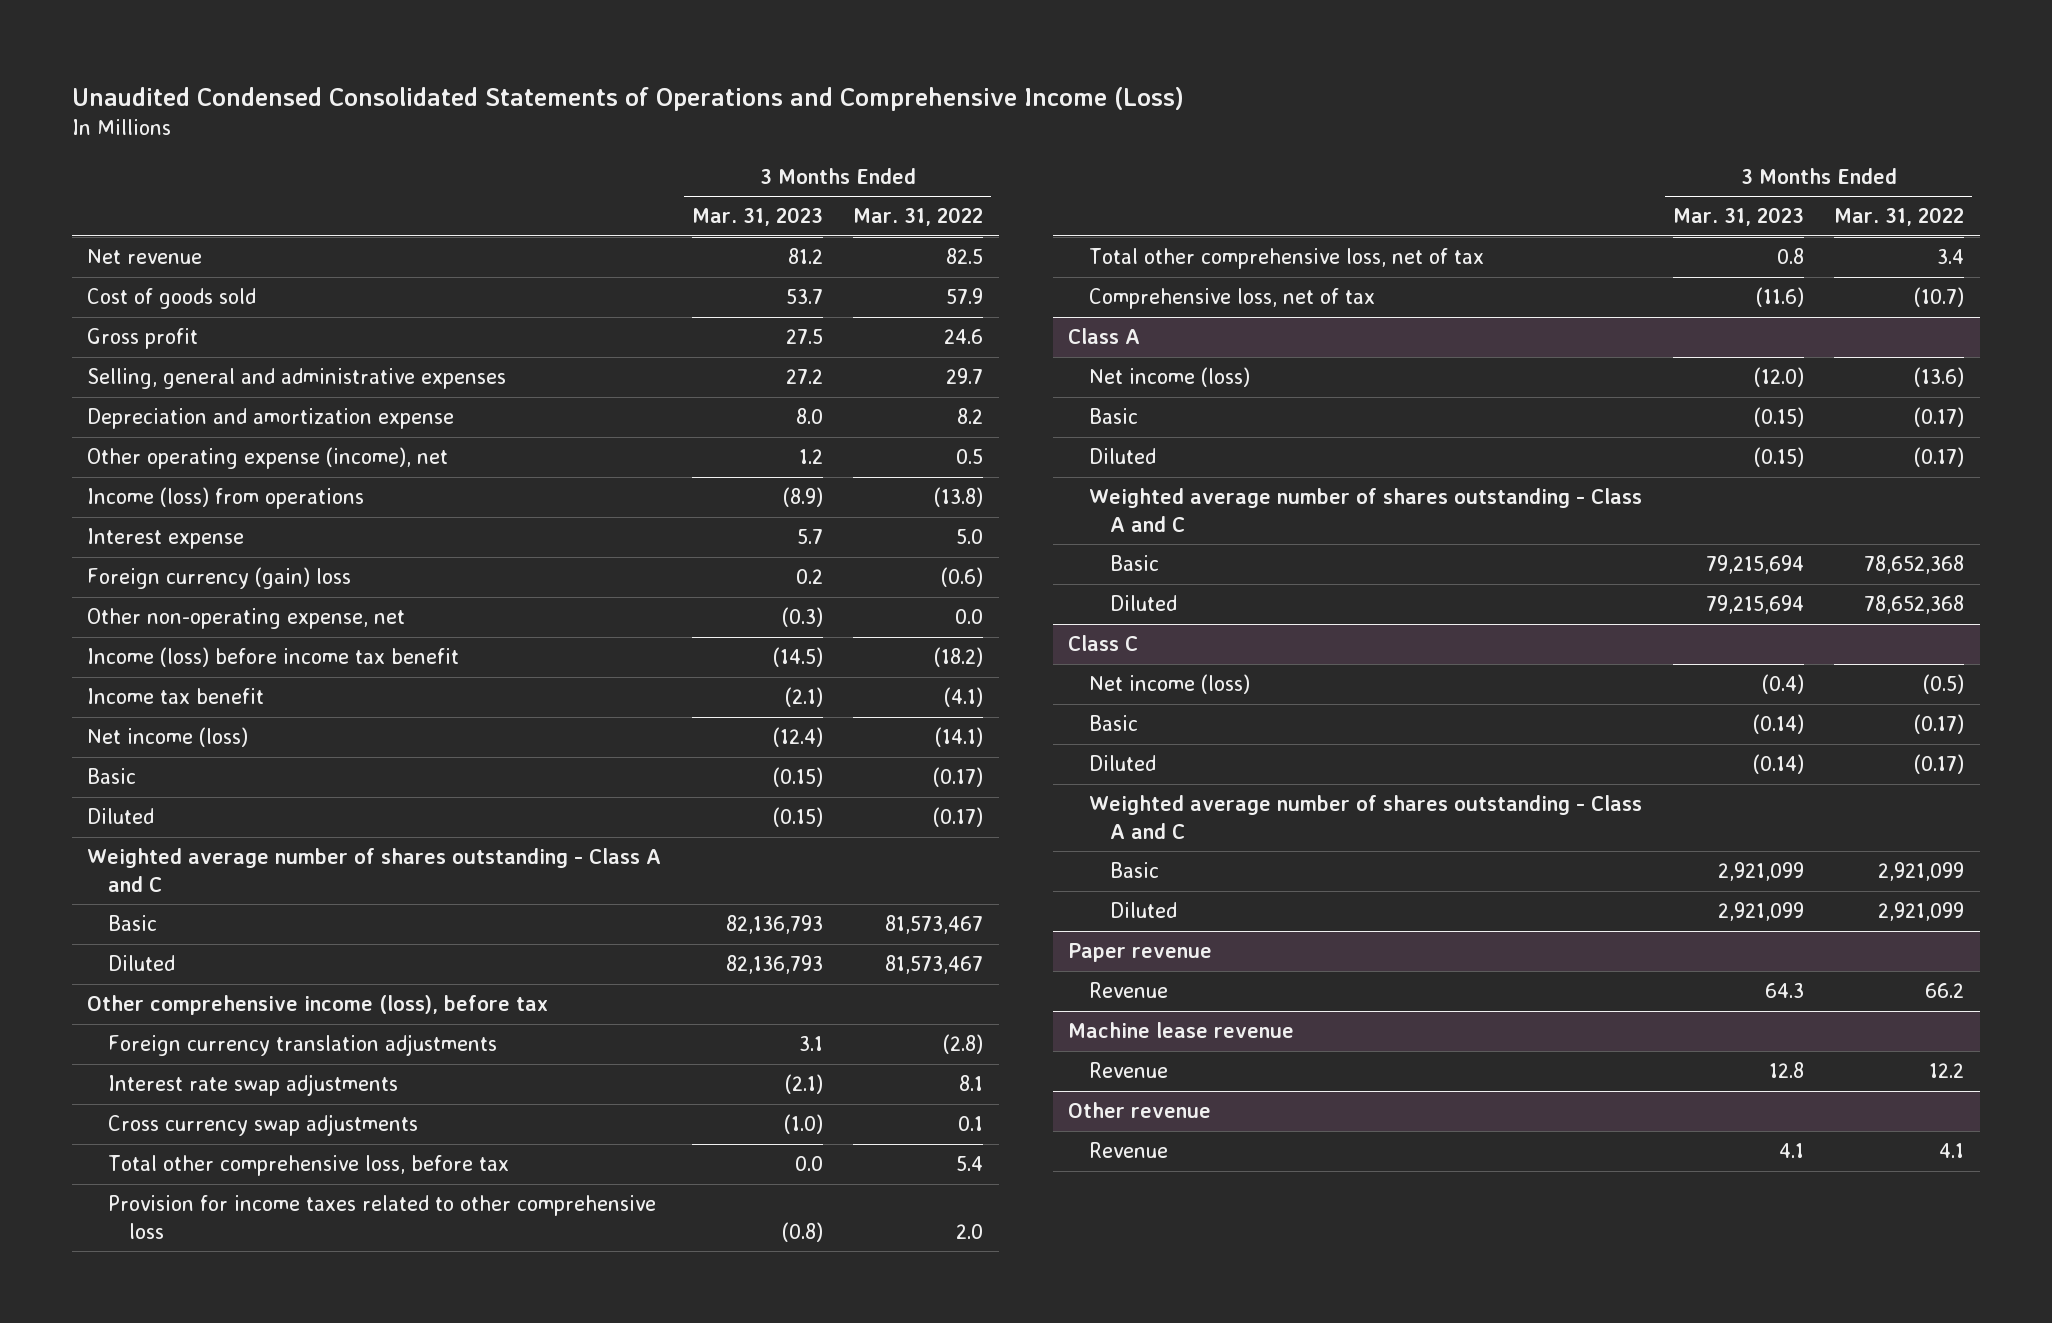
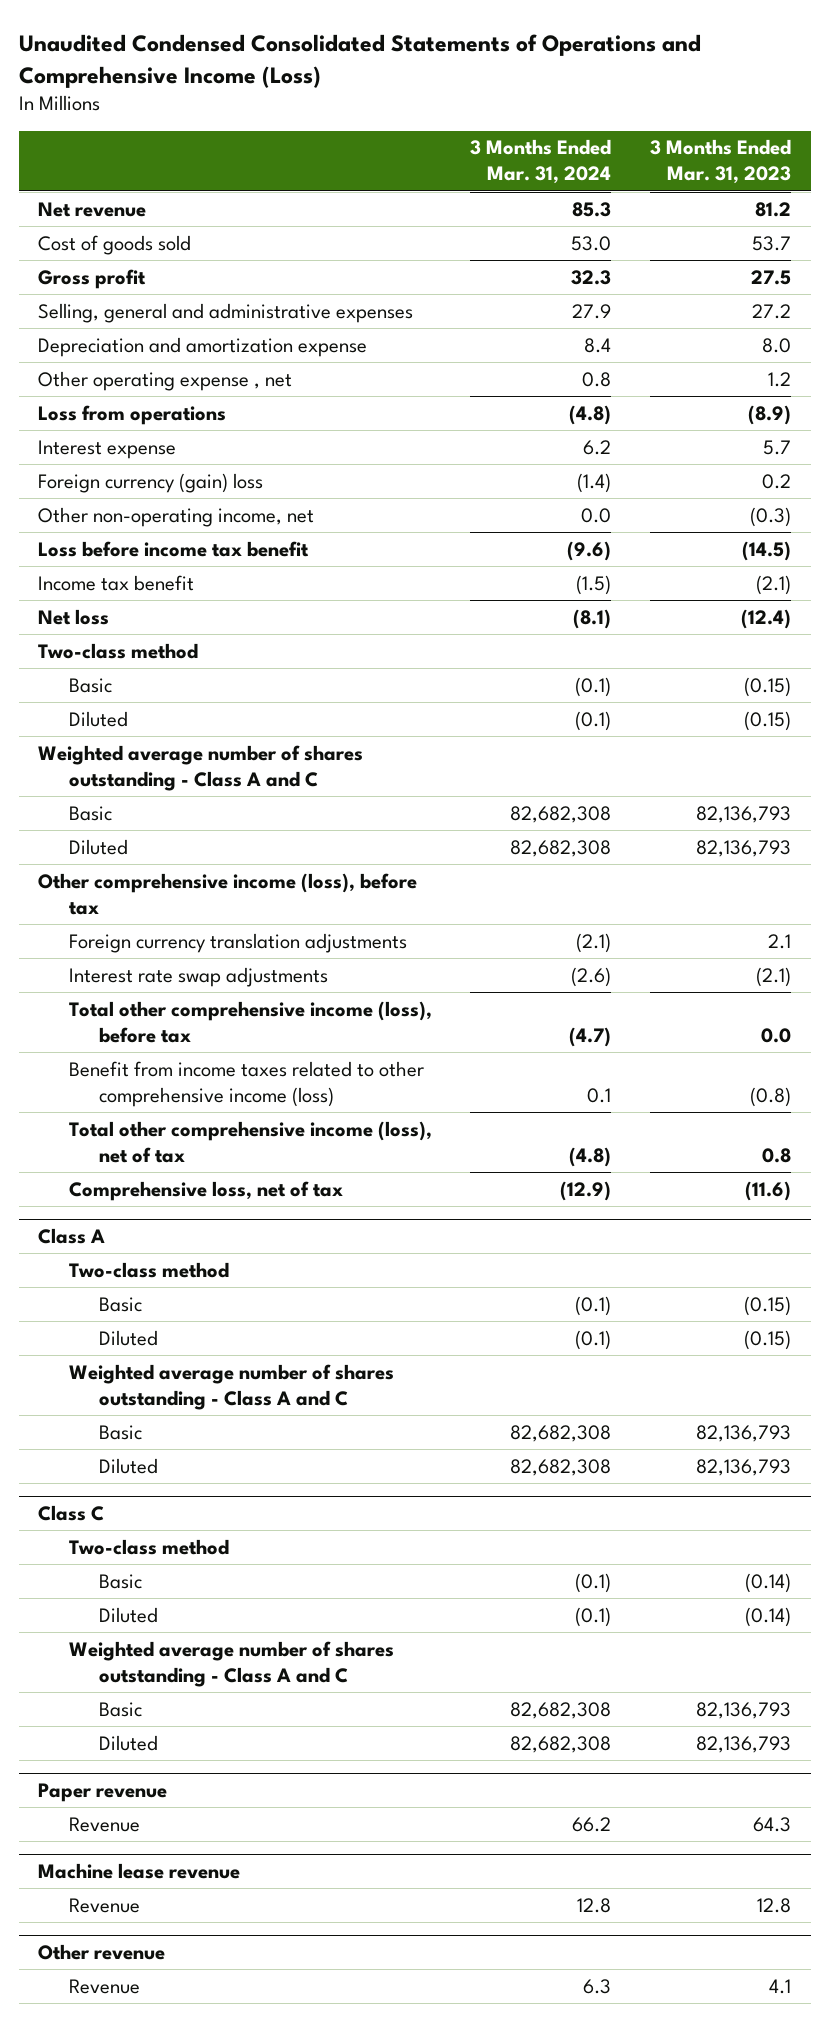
- | 3 Months Ended Mar. 31, 2023 | 3 Months Ended Mar. 31, 2022
+ | 3 Months Ended Mar. 31, 2024 | 3 Months Ended Mar. 31, 2023
- Other operating expense (income), net | 1.2 | 0.5
- Income (loss) from operations | (8.9) | (13.8)
+ Other operating expense , net | 0.8 | 1.2
+ Loss from operations | (4.8) | (8.9)
- Other non-operating expense, net | (0.3) | 0.0
- Income (loss) before income tax benefit | (14.5) | (18.2)
+ Other non-operating income, net | 0.0 | (0.3)
+ Loss before income tax benefit | (9.6) | (14.5)
- Net income (loss) | (12.4) | (14.1)
+ Net loss | (8.1) | (12.4)
+ Two-class method
- Foreign currency translation adjustments | 3.1 | (2.8)
+ Foreign currency translation adjustments | (2.1) | 2.1
- Cross currency swap adjustments | (1.0) | 0.1
- Total other comprehensive loss, before tax | 0.0 | 5.4
- Provision for income taxes related to other comprehensive loss | (0.8) | 2.0
- Total other comprehensive loss, net of tax | 0.8 | 3.4
+ Total other comprehensive income (loss), before tax | (4.7) | 0.0
+ Benefit from income taxes related to other comprehensive income (loss) | 0.1 | (0.8)
+ Total other comprehensive income (loss), net of tax | (4.8) | 0.8
@ Class A
- Net income (loss) | (12.0) | (13.6)
+ Two-class method
- Basic | 79,215,694 | 78,652,368
- Diluted | 79,215,694 | 78,652,368
+ Basic | 82,682,308 | 82,136,793
+ Diluted | 82,682,308 | 82,136,793
@ Class C
- Net income (loss) | (0.4) | (0.5)
+ Two-class method
- Basic | 2,921,099 | 2,921,099
- Diluted | 2,921,099 | 2,921,099
+ Basic | 82,682,308 | 82,136,793
+ Diluted | 82,682,308 | 82,136,793

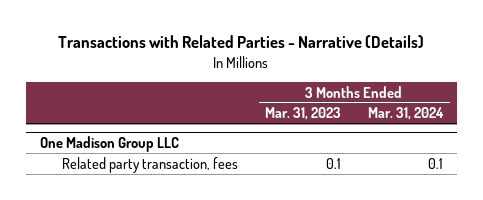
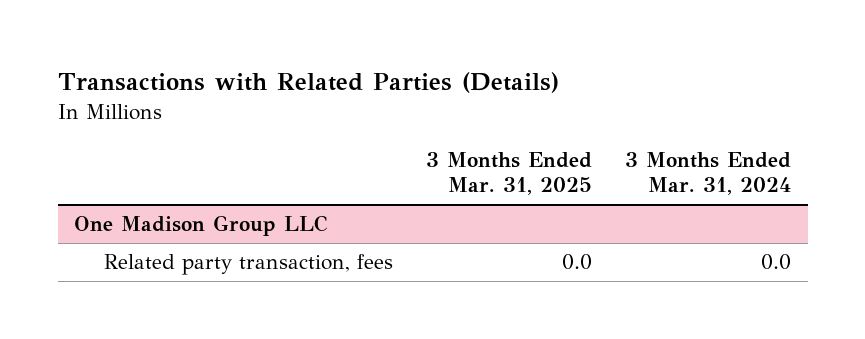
- Transactions with Related Parties - Narrative (Details)
+ Transactions with Related Parties (Details)
- | 3 Months Ended Mar. 31, 2023 | 3 Months Ended Mar. 31, 2024
+ | 3 Months Ended Mar. 31, 2025 | 3 Months Ended Mar. 31, 2024
@ One Madison Group LLC
- Related party transaction, fees | 0.1 | 0.1
+ Related party transaction, fees | 0.0 | 0.0

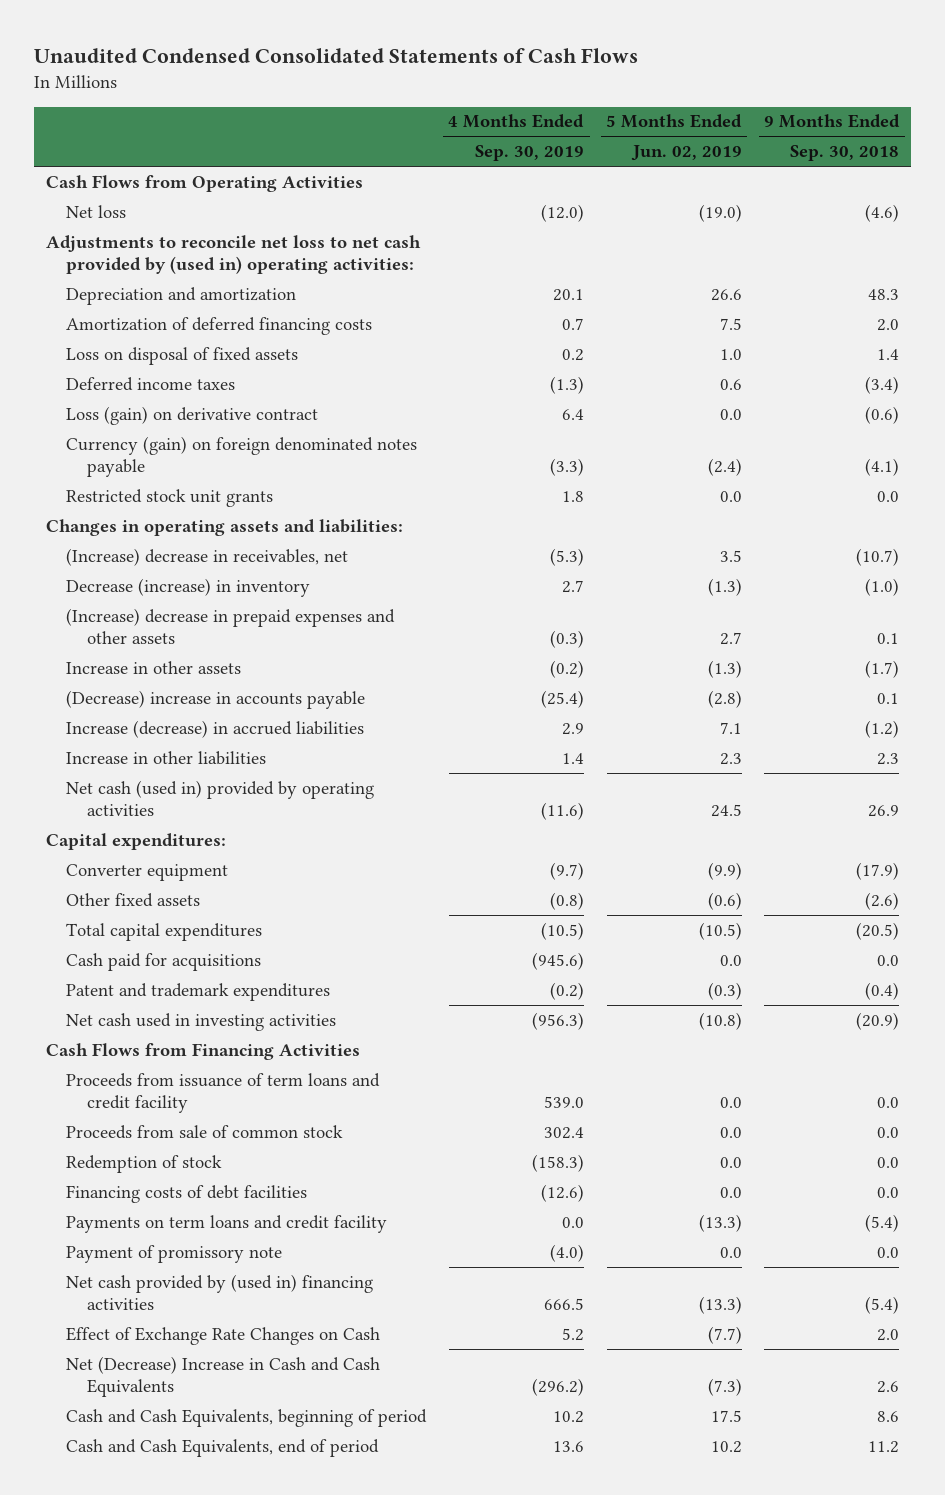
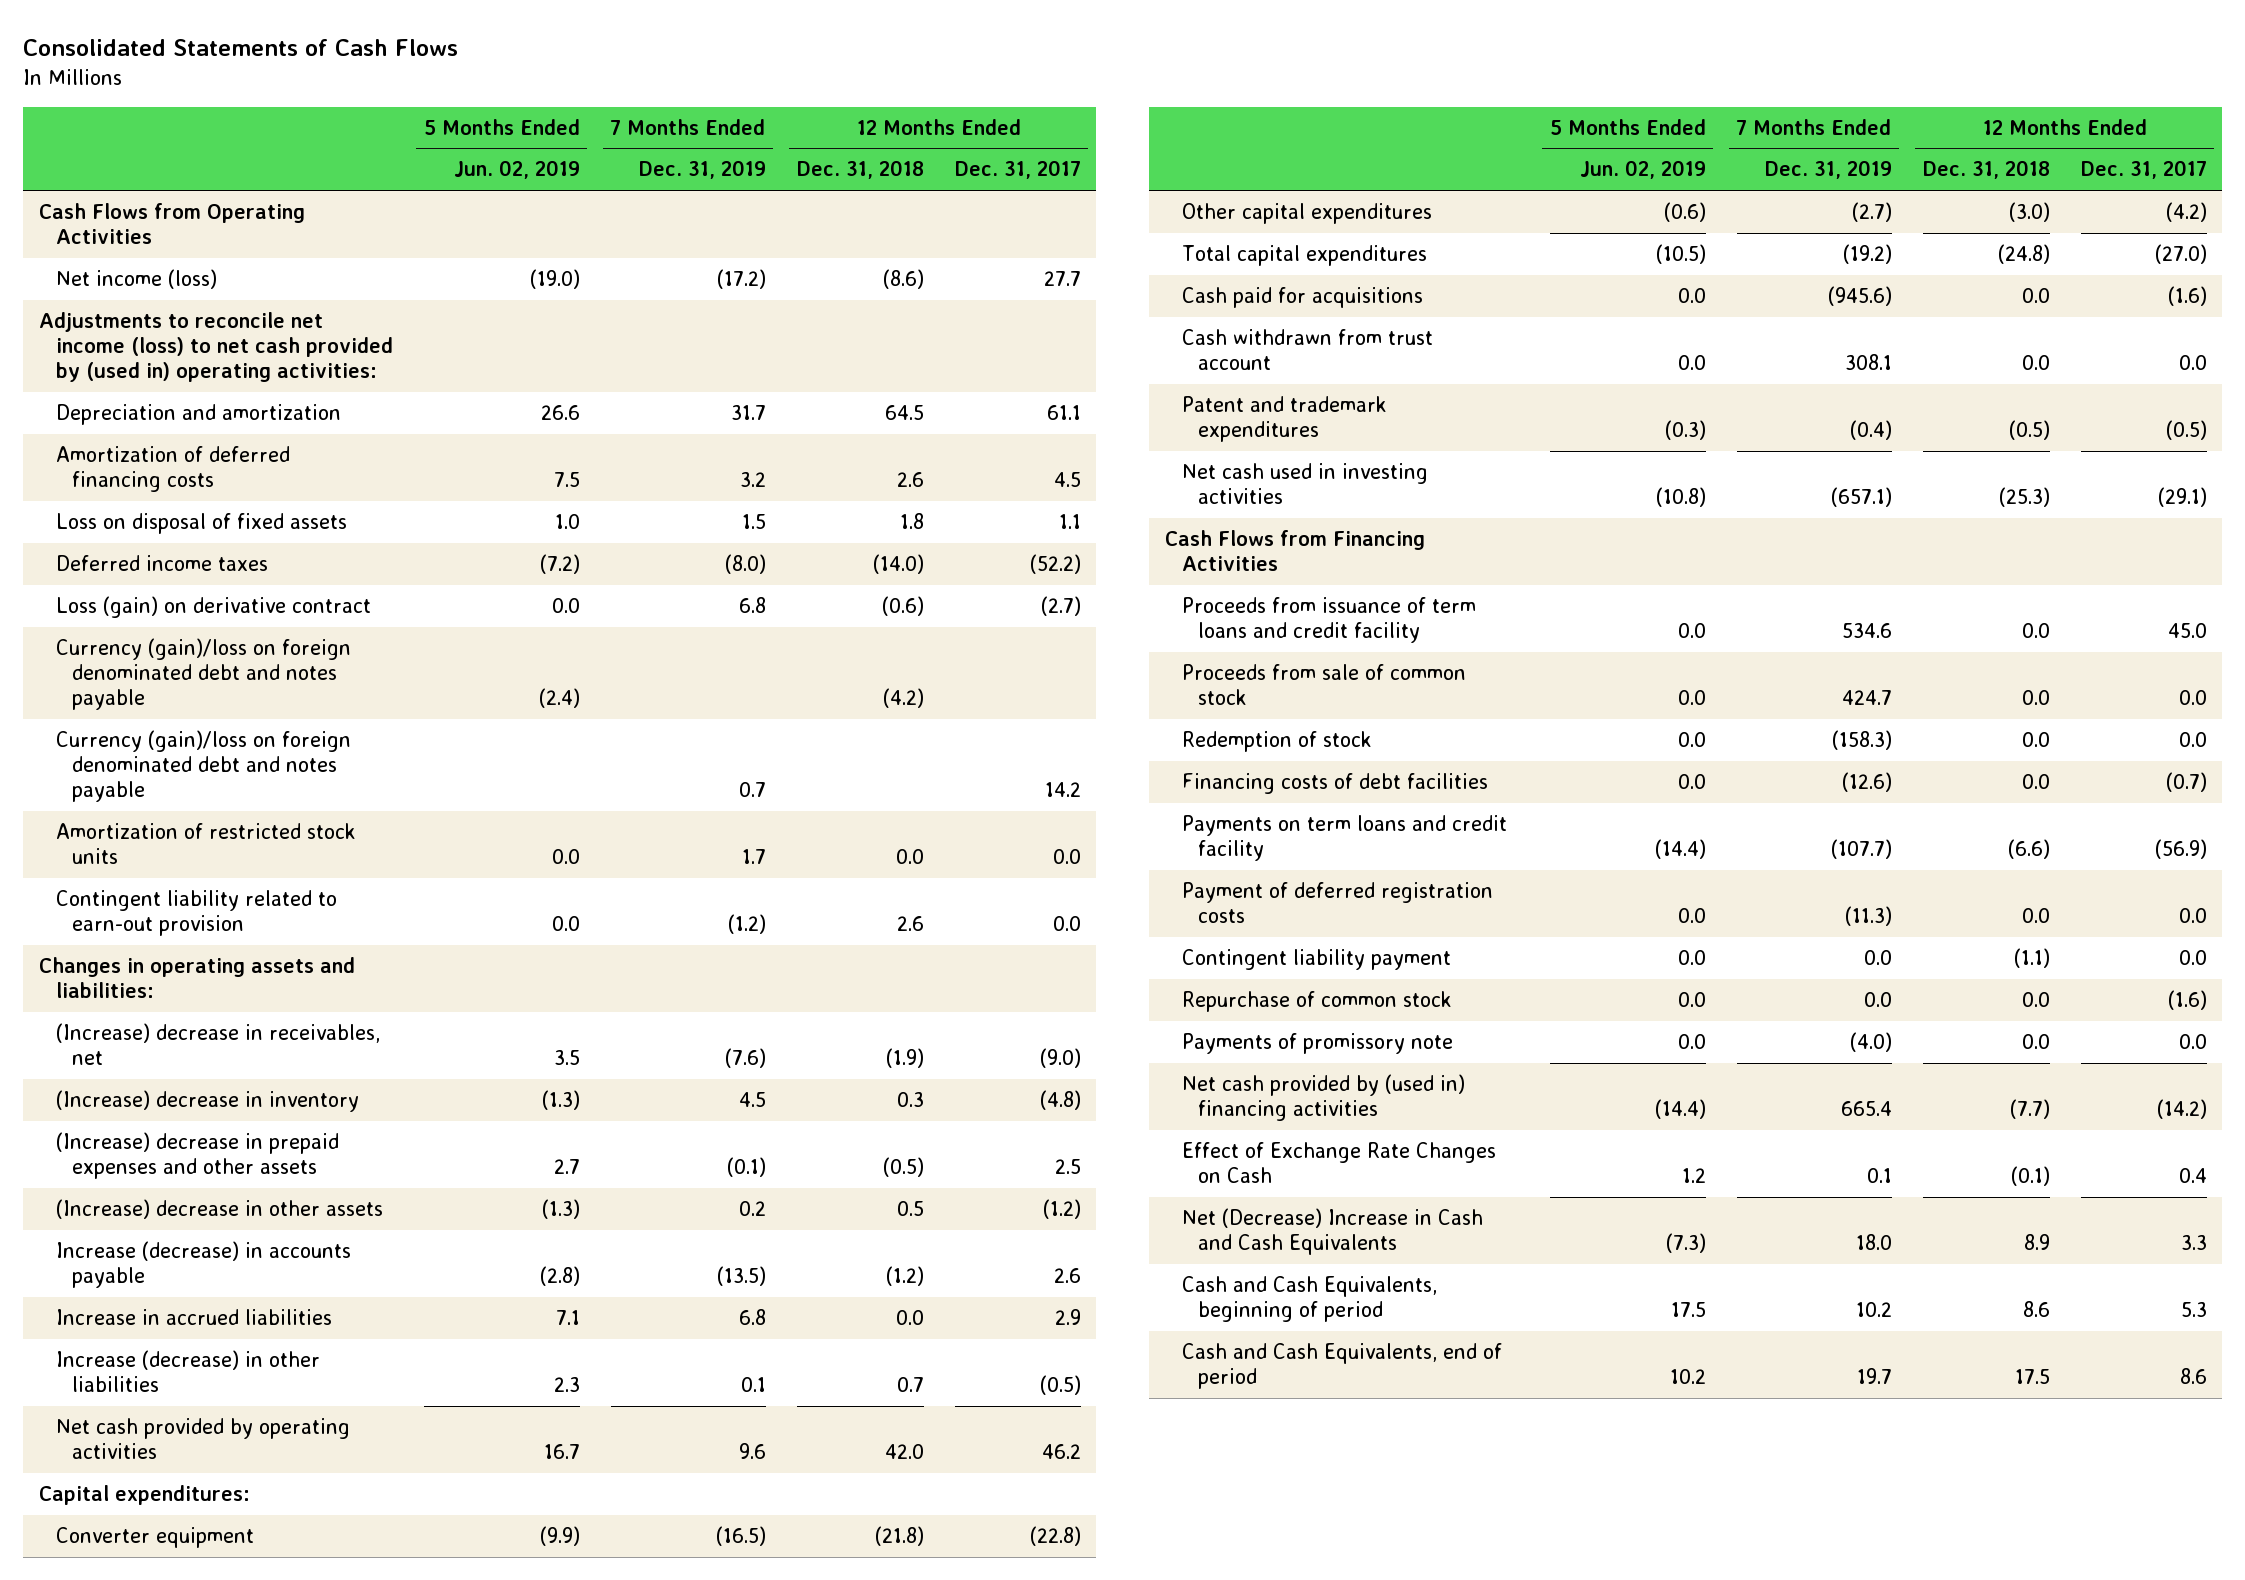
- Unaudited Condensed Consolidated Statements of Cash Flows
+ Consolidated Statements of Cash Flows
- | 4 Months Ended Sep. 30, 2019 | 5 Months Ended Jun. 02, 2019 | 9 Months Ended Sep. 30, 2018
+ | 5 Months Ended Jun. 02, 2019 | 7 Months Ended Dec. 31, 2019 | 12 Months Ended Dec. 31, 2018 | 12 Months Ended Dec. 31, 2017
- Net loss | (12.0) | (19.0) | (4.6)
- Adjustments to reconcile net loss to net cash provided by (used in) operating activities:
+ Net income (loss) | (19.0) | (17.2) | (8.6) | 27.7
+ Adjustments to reconcile net income (loss) to net cash provided by (used in) operating activities:
- Deferred income taxes | (1.3) | 0.6 | (3.4)
+ Deferred income taxes | (7.2) | (8.0) | (14.0) | (52.2)
- Currency (gain) on foreign denominated notes payable | (3.3) | (2.4) | (4.1)
- Restricted stock unit grants | 1.8 | 0.0 | 0.0
+ Currency (gain)/loss on foreign denominated debt and notes payable | (2.4) | | (4.2) |
+ Currency (gain)/loss on foreign denominated debt and notes payable | | 0.7 | | 14.2
+ Amortization of restricted stock units | 0.0 | 1.7 | 0.0 | 0.0
+ Contingent liability related to earn-out provision | 0.0 | (1.2) | 2.6 | 0.0
- Decrease (increase) in inventory | 2.7 | (1.3) | (1.0)
+ (Increase) decrease in inventory | (1.3) | 4.5 | 0.3 | (4.8)
- Increase in other assets | (0.2) | (1.3) | (1.7)
- (Decrease) increase in accounts payable | (25.4) | (2.8) | 0.1
- Increase (decrease) in accrued liabilities | 2.9 | 7.1 | (1.2)
- Increase in other liabilities | 1.4 | 2.3 | 2.3
- Net cash (used in) provided by operating activities | (11.6) | 24.5 | 26.9
+ (Increase) decrease in other assets | (1.3) | 0.2 | 0.5 | (1.2)
+ Increase (decrease) in accounts payable | (2.8) | (13.5) | (1.2) | 2.6
+ Increase in accrued liabilities | 7.1 | 6.8 | 0.0 | 2.9
+ Increase (decrease) in other liabilities | 2.3 | 0.1 | 0.7 | (0.5)
+ Net cash provided by operating activities | 16.7 | 9.6 | 42.0 | 46.2
- Other fixed assets | (0.8) | (0.6) | (2.6)
+ Other capital expenditures | (0.6) | (2.7) | (3.0) | (4.2)
+ Cash withdrawn from trust account | 0.0 | 308.1 | 0.0 | 0.0
- Payments on term loans and credit facility | 0.0 | (13.3) | (5.4)
- Payment of promissory note | (4.0) | 0.0 | 0.0
- Net cash provided by (used in) financing activities | 666.5 | (13.3) | (5.4)
- Effect of Exchange Rate Changes on Cash | 5.2 | (7.7) | 2.0
+ Payments on term loans and credit facility | (14.4) | (107.7) | (6.6) | (56.9)
+ Payment of deferred registration costs | 0.0 | (11.3) | 0.0 | 0.0
+ Contingent liability payment | 0.0 | 0.0 | (1.1) | 0.0
+ Repurchase of common stock | 0.0 | 0.0 | 0.0 | (1.6)
+ Payments of promissory note | 0.0 | (4.0) | 0.0 | 0.0
+ Net cash provided by (used in) financing activities | (14.4) | 665.4 | (7.7) | (14.2)
+ Effect of Exchange Rate Changes on Cash | 1.2 | 0.1 | (0.1) | 0.4

